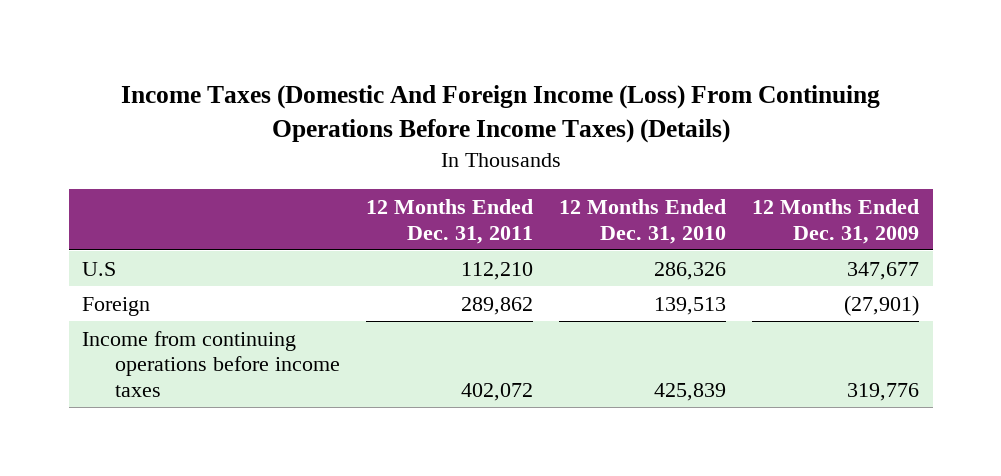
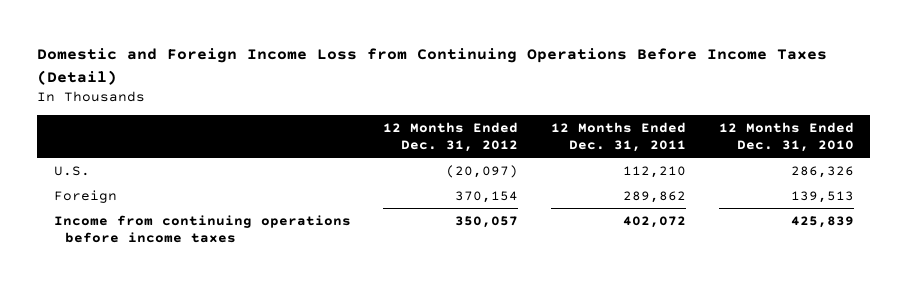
- Income Taxes (Domestic And Foreign Income (Loss) From Continuing Operations Before Income Taxes) (Details)
+ Domestic and Foreign Income Loss from Continuing Operations Before Income Taxes (Detail)
- | 12 Months Ended Dec. 31, 2011 | 12 Months Ended Dec. 31, 2010 | 12 Months Ended Dec. 31, 2009
+ | 12 Months Ended Dec. 31, 2012 | 12 Months Ended Dec. 31, 2011 | 12 Months Ended Dec. 31, 2010
- U.S | 112,210 | 286,326 | 347,677
+ U.S. | (20,097) | 112,210 | 286,326

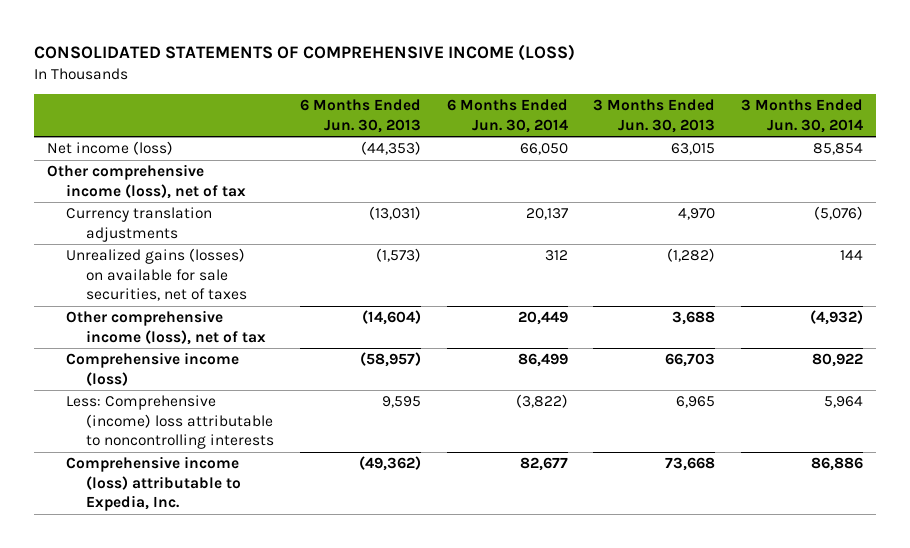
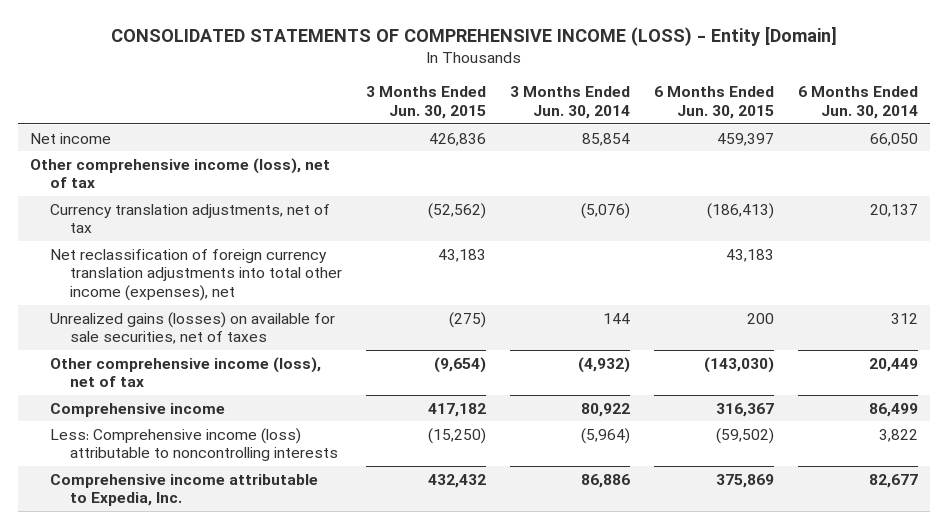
- CONSOLIDATED STATEMENTS OF COMPREHENSIVE INCOME (LOSS)
+ CONSOLIDATED STATEMENTS OF COMPREHENSIVE INCOME (LOSS) - Entity [Domain]
- | 6 Months Ended Jun. 30, 2013 | 6 Months Ended Jun. 30, 2014 | 3 Months Ended Jun. 30, 2013 | 3 Months Ended Jun. 30, 2014
+ | 3 Months Ended Jun. 30, 2015 | 3 Months Ended Jun. 30, 2014 | 6 Months Ended Jun. 30, 2015 | 6 Months Ended Jun. 30, 2014
- Net income (loss) | (44,353) | 66,050 | 63,015 | 85,854
+ Net income | 426,836 | 85,854 | 459,397 | 66,050
- Currency translation adjustments | (13,031) | 20,137 | 4,970 | (5,076)
+ Currency translation adjustments, net of tax | (52,562) | (5,076) | (186,413) | 20,137
+ Net reclassification of foreign currency translation adjustments into total other income (expenses), net | 43,183 | | 43,183 |
- Comprehensive income (loss) | (58,957) | 86,499 | 66,703 | 80,922
- Less: Comprehensive (income) loss attributable to noncontrolling interests | 9,595 | (3,822) | 6,965 | 5,964
- Comprehensive income (loss) attributable to Expedia, Inc. | (49,362) | 82,677 | 73,668 | 86,886
+ Comprehensive income | 417,182 | 80,922 | 316,367 | 86,499
+ Less: Comprehensive income (loss) attributable to noncontrolling interests | (15,250) | (5,964) | (59,502) | 3,822
+ Comprehensive income attributable to Expedia, Inc. | 432,432 | 86,886 | 375,869 | 82,677

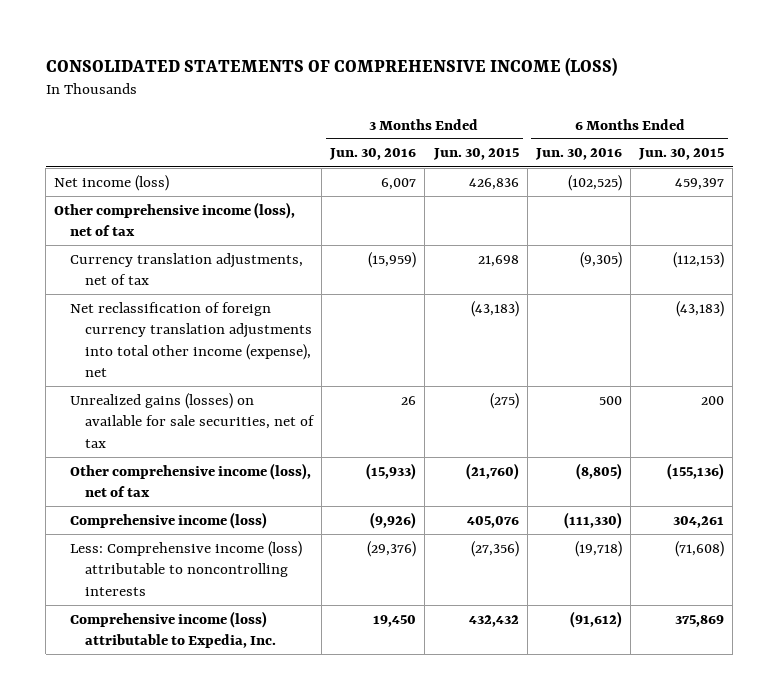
- CONSOLIDATED STATEMENTS OF COMPREHENSIVE INCOME (LOSS) - Entity [Domain]
+ CONSOLIDATED STATEMENTS OF COMPREHENSIVE INCOME (LOSS)
- | 3 Months Ended Jun. 30, 2015 | 3 Months Ended Jun. 30, 2014 | 6 Months Ended Jun. 30, 2015 | 6 Months Ended Jun. 30, 2014
+ | 3 Months Ended Jun. 30, 2016 | 3 Months Ended Jun. 30, 2015 | 6 Months Ended Jun. 30, 2016 | 6 Months Ended Jun. 30, 2015
- Net income | 426,836 | 85,854 | 459,397 | 66,050
+ Net income (loss) | 6,007 | 426,836 | (102,525) | 459,397
- Currency translation adjustments, net of tax | (52,562) | (5,076) | (186,413) | 20,137
- Net reclassification of foreign currency translation adjustments into total other income (expenses), net | 43,183 | | 43,183 |
- Unrealized gains (losses) on available for sale securities, net of taxes | (275) | 144 | 200 | 312
- Other comprehensive income (loss), net of tax | (9,654) | (4,932) | (143,030) | 20,449
- Comprehensive income | 417,182 | 80,922 | 316,367 | 86,499
- Less: Comprehensive income (loss) attributable to noncontrolling interests | (15,250) | (5,964) | (59,502) | 3,822
- Comprehensive income attributable to Expedia, Inc. | 432,432 | 86,886 | 375,869 | 82,677
+ Currency translation adjustments, net of tax | (15,959) | 21,698 | (9,305) | (112,153)
+ Net reclassification of foreign currency translation adjustments into total other income (expense), net | | (43,183) | | (43,183)
+ Unrealized gains (losses) on available for sale securities, net of tax | 26 | (275) | 500 | 200
+ Other comprehensive income (loss), net of tax | (15,933) | (21,760) | (8,805) | (155,136)
+ Comprehensive income (loss) | (9,926) | 405,076 | (111,330) | 304,261
+ Less: Comprehensive income (loss) attributable to noncontrolling interests | (29,376) | (27,356) | (19,718) | (71,608)
+ Comprehensive income (loss) attributable to Expedia, Inc. | 19,450 | 432,432 | (91,612) | 375,869

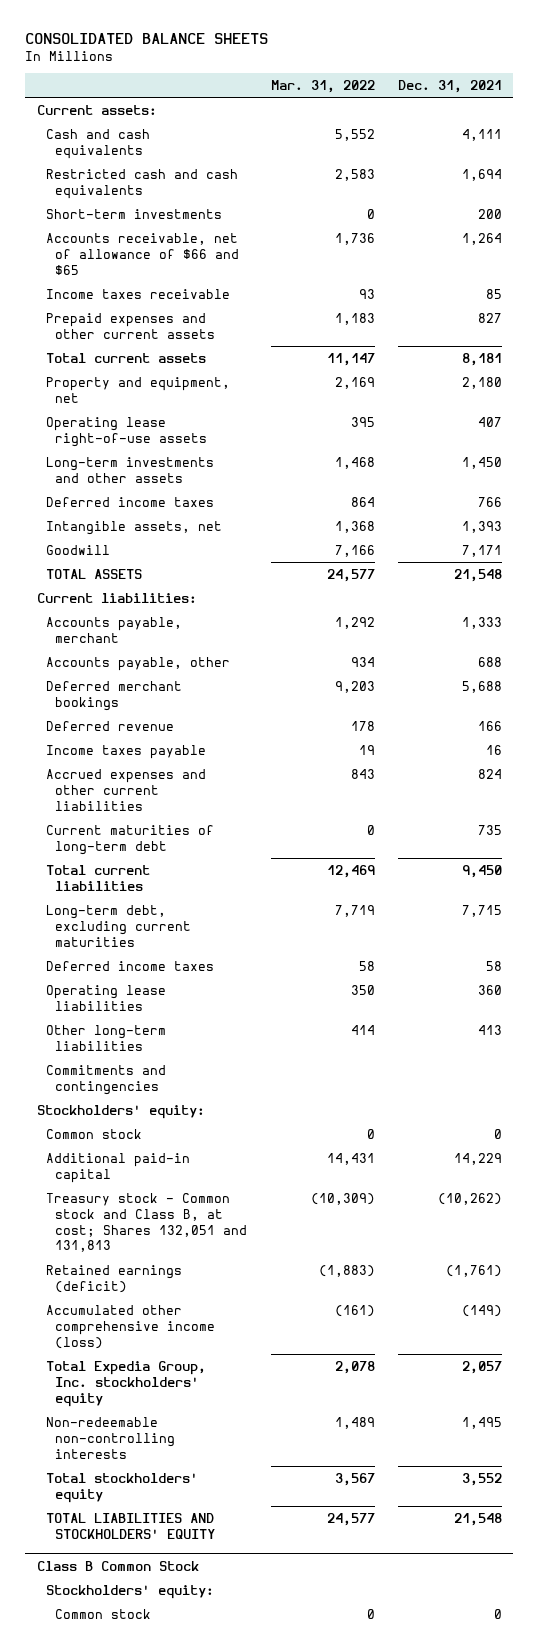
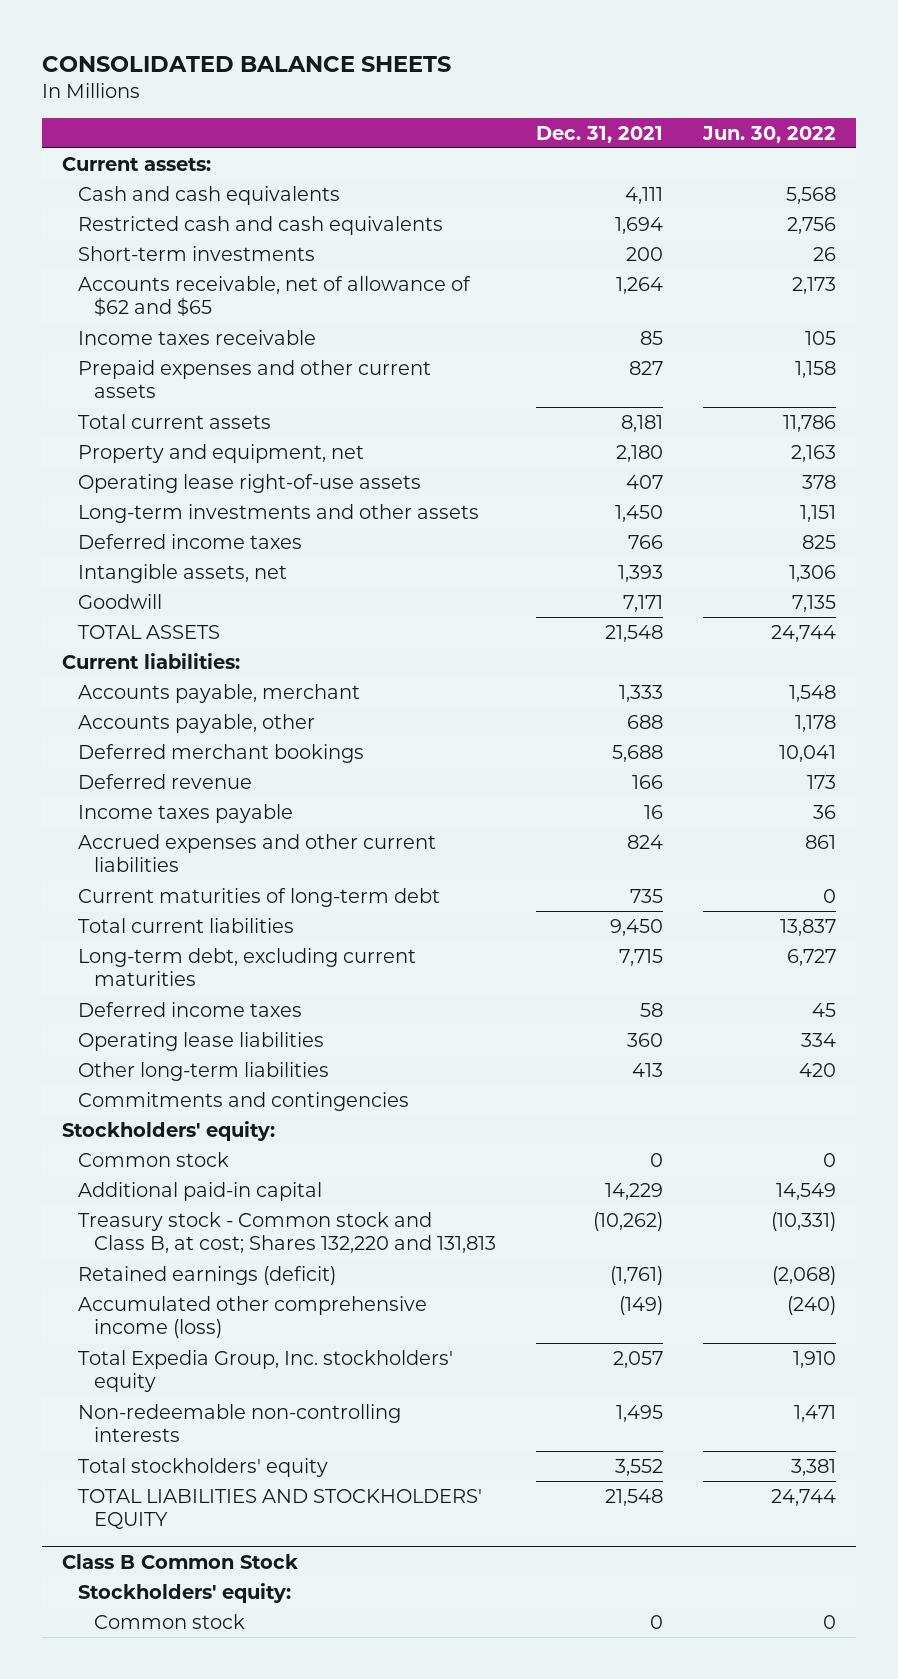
- | Mar. 31, 2022 | Dec. 31, 2021
+ | Dec. 31, 2021 | Jun. 30, 2022
- Accounts receivable, net of allowance of $66 and $65 | 1,736 | 1,264
+ Accounts receivable, net of allowance of $62 and $65 | 1,264 | 2,173
- Treasury stock - Common stock and Class B, at cost; Shares 132,051 and 131,813 | (10,309) | (10,262)
+ Treasury stock - Common stock and Class B, at cost; Shares 132,220 and 131,813 | (10,262) | (10,331)

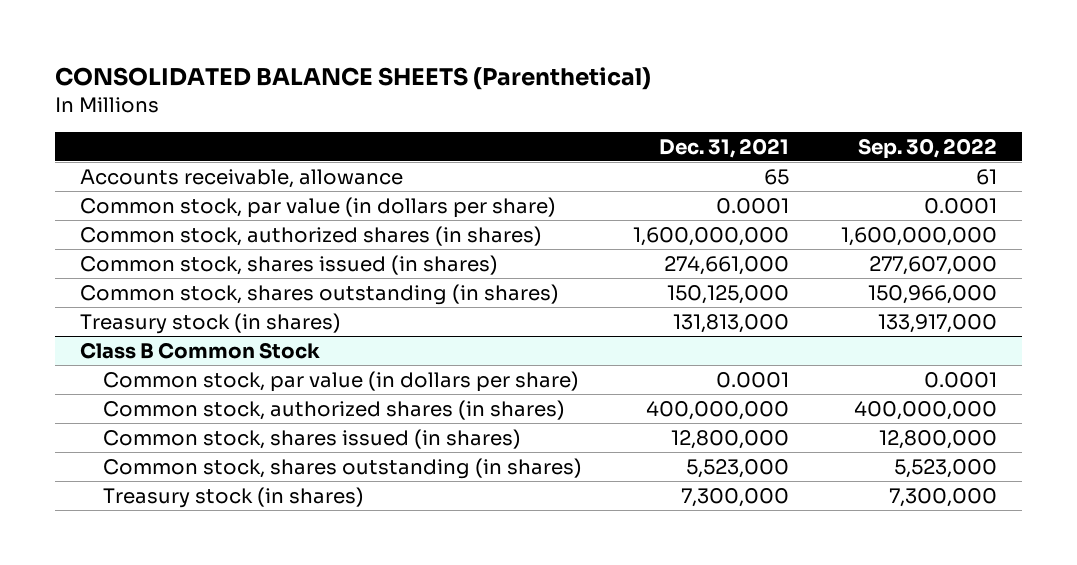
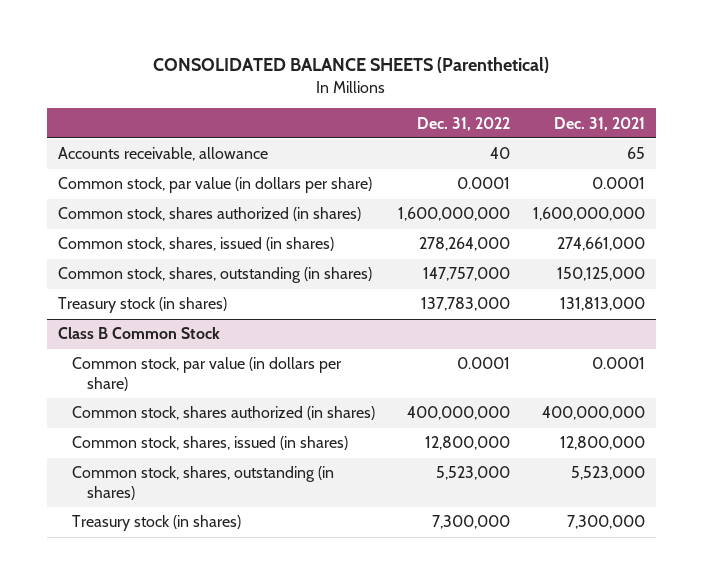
- | Dec. 31, 2021 | Sep. 30, 2022
+ | Dec. 31, 2022 | Dec. 31, 2021
- Common stock, authorized shares (in shares) | 1,600,000,000 | 1,600,000,000
- Common stock, shares issued (in shares) | 274,661,000 | 277,607,000
- Common stock, shares outstanding (in shares) | 150,125,000 | 150,966,000
+ Common stock, shares authorized (in shares) | 1,600,000,000 | 1,600,000,000
+ Common stock, shares, issued (in shares) | 278,264,000 | 274,661,000
+ Common stock, shares, outstanding (in shares) | 147,757,000 | 150,125,000
@ Class B Common Stock
- Common stock, authorized shares (in shares) | 400,000,000 | 400,000,000
- Common stock, shares issued (in shares) | 12,800,000 | 12,800,000
- Common stock, shares outstanding (in shares) | 5,523,000 | 5,523,000
+ Common stock, shares authorized (in shares) | 400,000,000 | 400,000,000
+ Common stock, shares, issued (in shares) | 12,800,000 | 12,800,000
+ Common stock, shares, outstanding (in shares) | 5,523,000 | 5,523,000

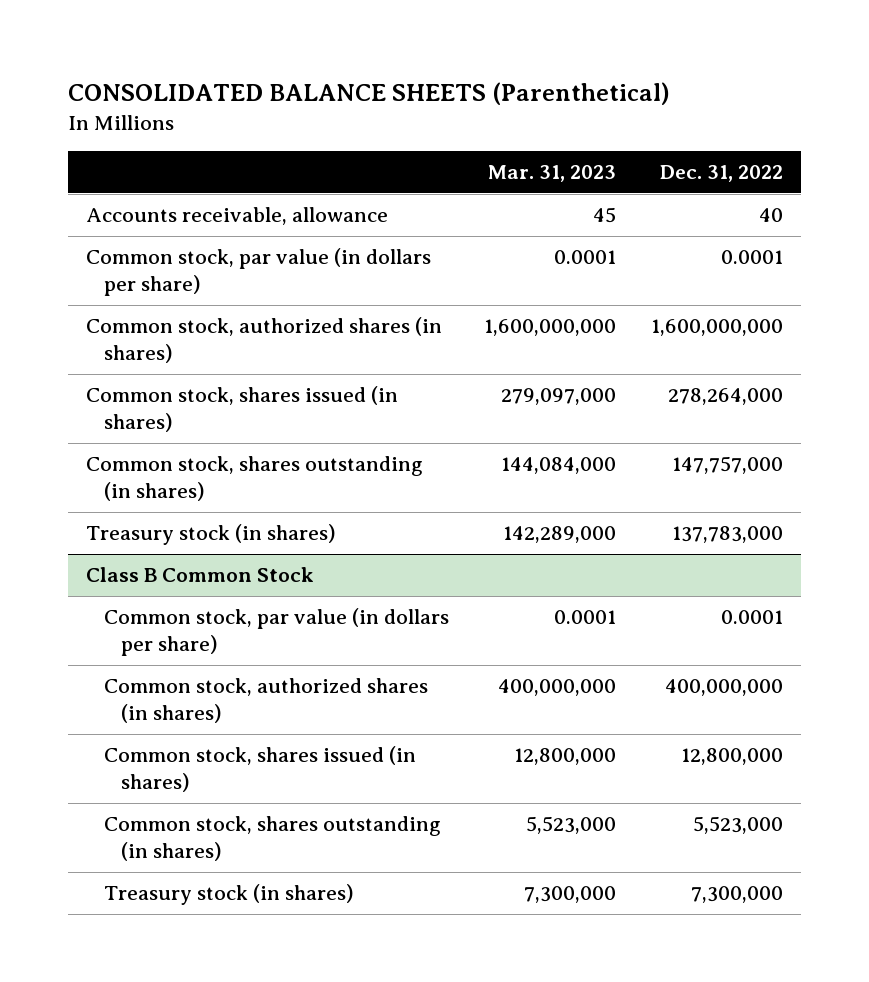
- | Dec. 31, 2022 | Dec. 31, 2021
+ | Mar. 31, 2023 | Dec. 31, 2022
- Common stock, shares authorized (in shares) | 1,600,000,000 | 1,600,000,000
- Common stock, shares, issued (in shares) | 278,264,000 | 274,661,000
- Common stock, shares, outstanding (in shares) | 147,757,000 | 150,125,000
+ Common stock, authorized shares (in shares) | 1,600,000,000 | 1,600,000,000
+ Common stock, shares issued (in shares) | 279,097,000 | 278,264,000
+ Common stock, shares outstanding (in shares) | 144,084,000 | 147,757,000
@ Class B Common Stock
- Common stock, shares authorized (in shares) | 400,000,000 | 400,000,000
- Common stock, shares, issued (in shares) | 12,800,000 | 12,800,000
- Common stock, shares, outstanding (in shares) | 5,523,000 | 5,523,000
+ Common stock, authorized shares (in shares) | 400,000,000 | 400,000,000
+ Common stock, shares issued (in shares) | 12,800,000 | 12,800,000
+ Common stock, shares outstanding (in shares) | 5,523,000 | 5,523,000

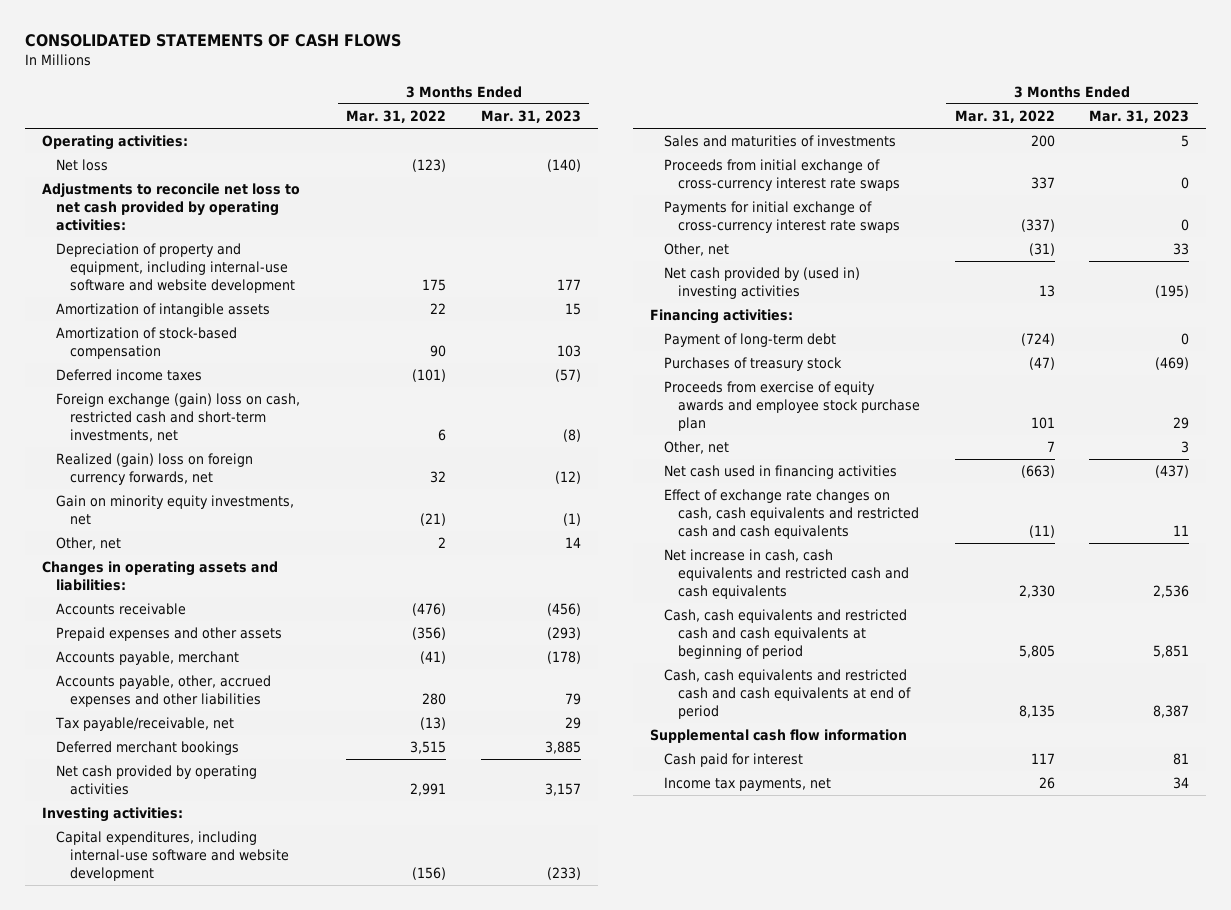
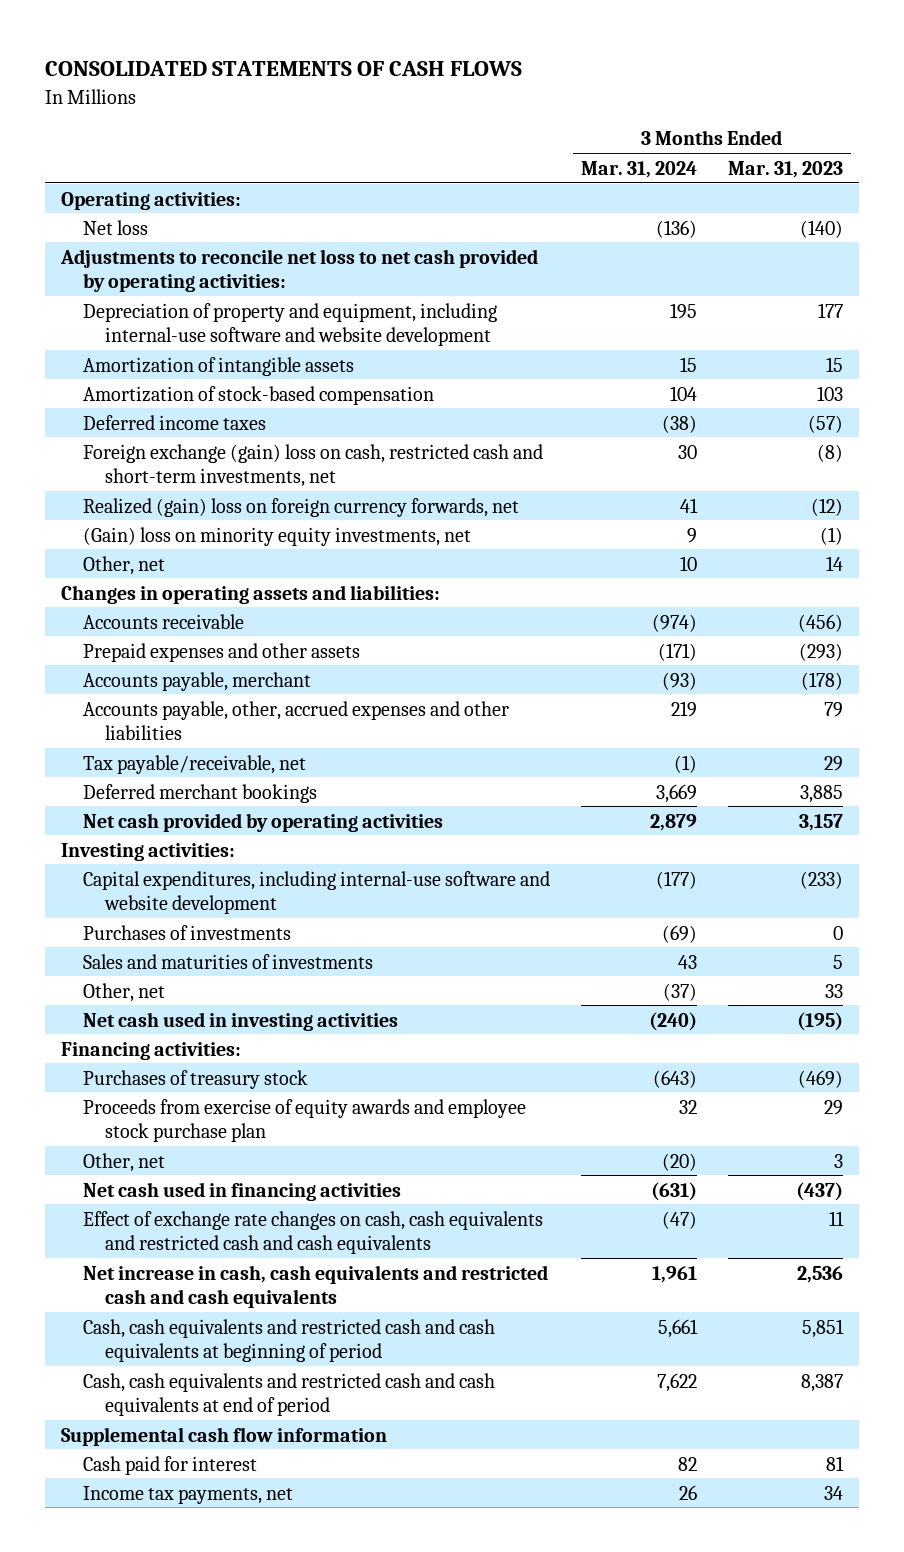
- | 3 Months Ended Mar. 31, 2022 | 3 Months Ended Mar. 31, 2023
+ | 3 Months Ended Mar. 31, 2024 | 3 Months Ended Mar. 31, 2023
- Gain on minority equity investments, net | (21) | (1)
+ (Gain) loss on minority equity investments, net | 9 | (1)
+ Purchases of investments | (69) | 0
- Proceeds from initial exchange of cross-currency interest rate swaps | 337 | 0
- Payments for initial exchange of cross-currency interest rate swaps | (337) | 0
- Net cash provided by (used in) investing activities | 13 | (195)
+ Net cash used in investing activities | (240) | (195)
- Payment of long-term debt | (724) | 0

